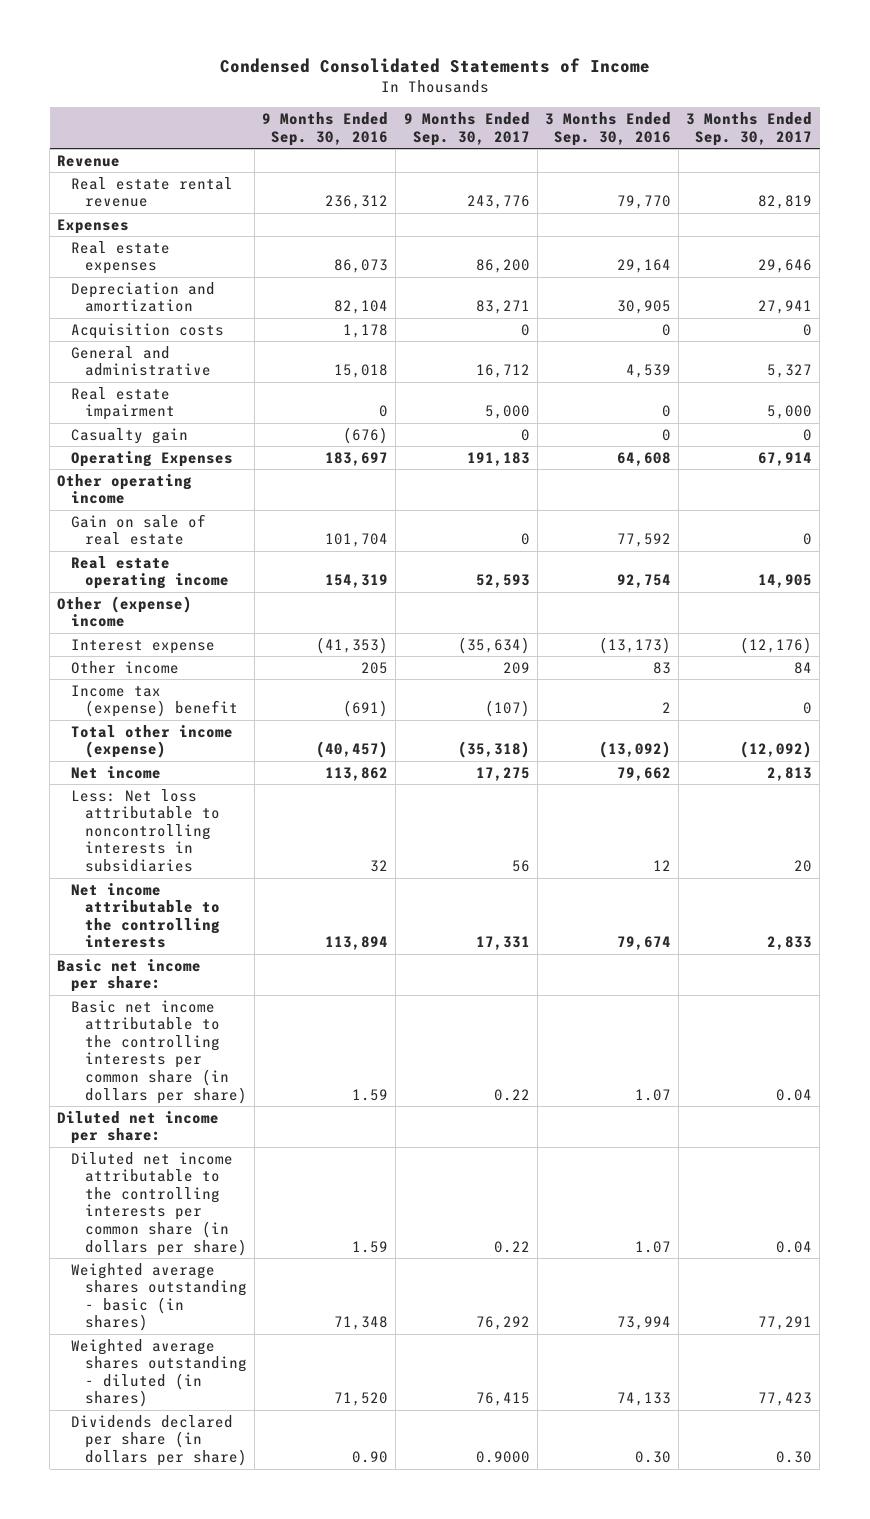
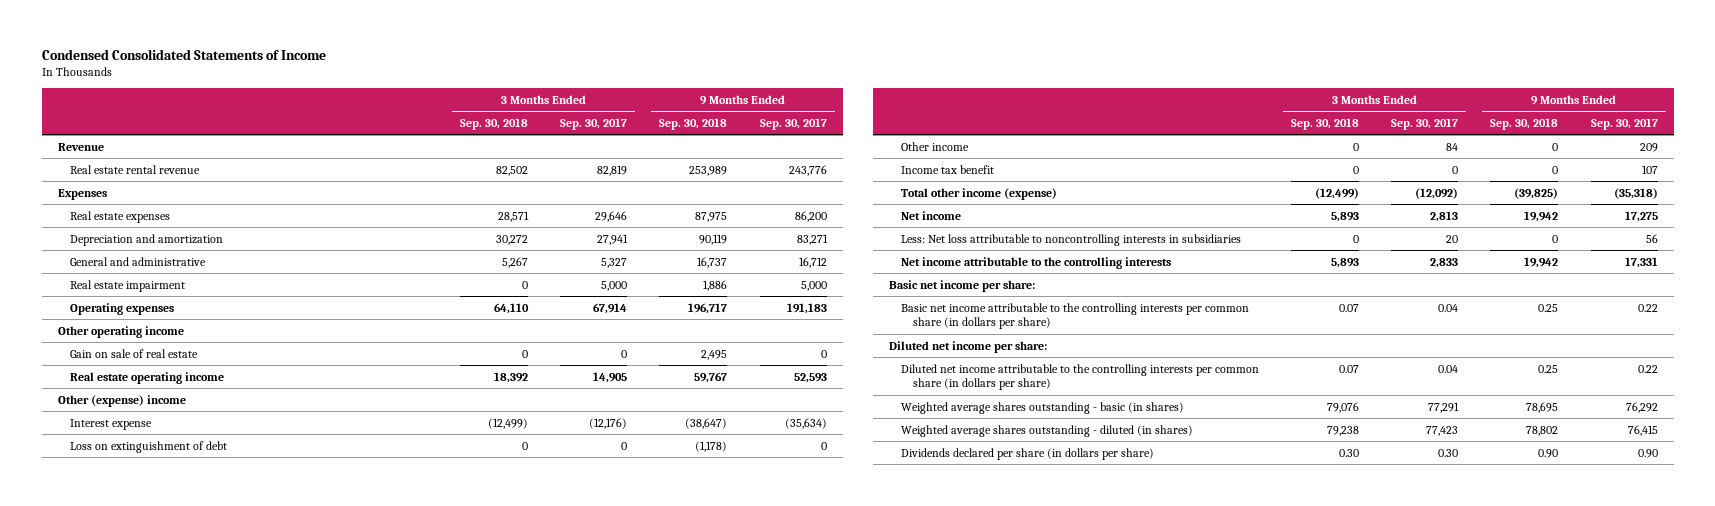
- | 9 Months Ended Sep. 30, 2016 | 9 Months Ended Sep. 30, 2017 | 3 Months Ended Sep. 30, 2016 | 3 Months Ended Sep. 30, 2017
+ | 3 Months Ended Sep. 30, 2018 | 3 Months Ended Sep. 30, 2017 | 9 Months Ended Sep. 30, 2018 | 9 Months Ended Sep. 30, 2017
- Acquisition costs | 1,178 | 0 | 0 | 0
- Casualty gain | (676) | 0 | 0 | 0
- Operating Expenses | 183,697 | 191,183 | 64,608 | 67,914
+ Operating expenses | 64,110 | 67,914 | 196,717 | 191,183
+ Loss on extinguishment of debt | 0 | 0 | (1,178) | 0
- Income tax (expense) benefit | (691) | (107) | 2 | 0
+ Income tax benefit | 0 | 0 | 0 | 107
- Dividends declared per share (in dollars per share) | 0.90 | 0.9000 | 0.30 | 0.30
+ Dividends declared per share (in dollars per share) | 0.30 | 0.30 | 0.90 | 0.90

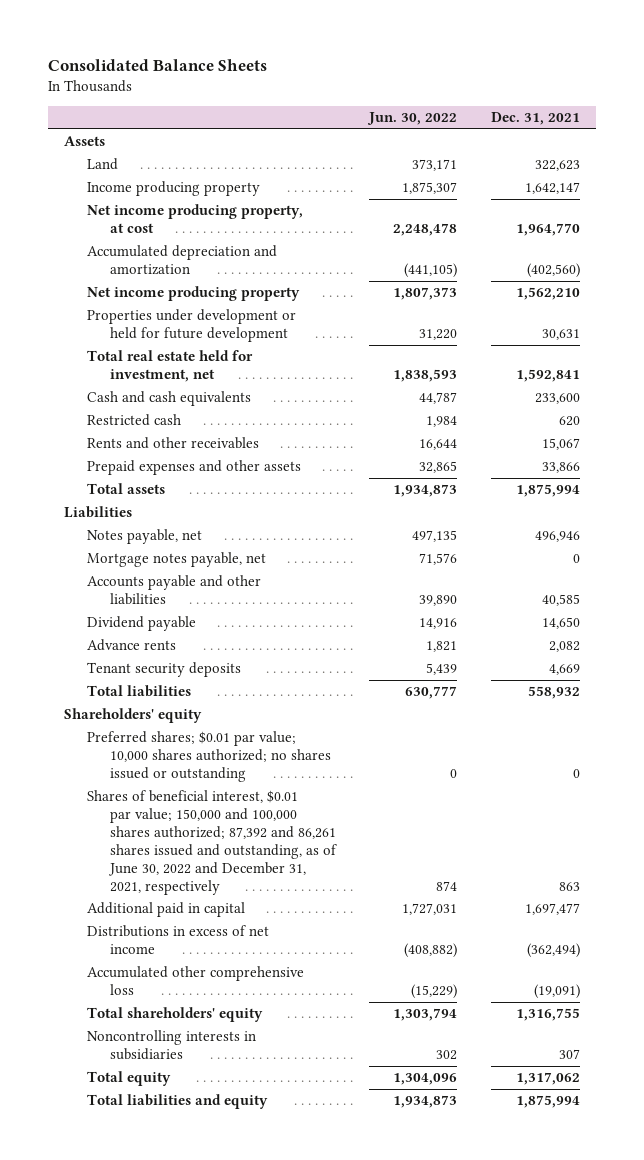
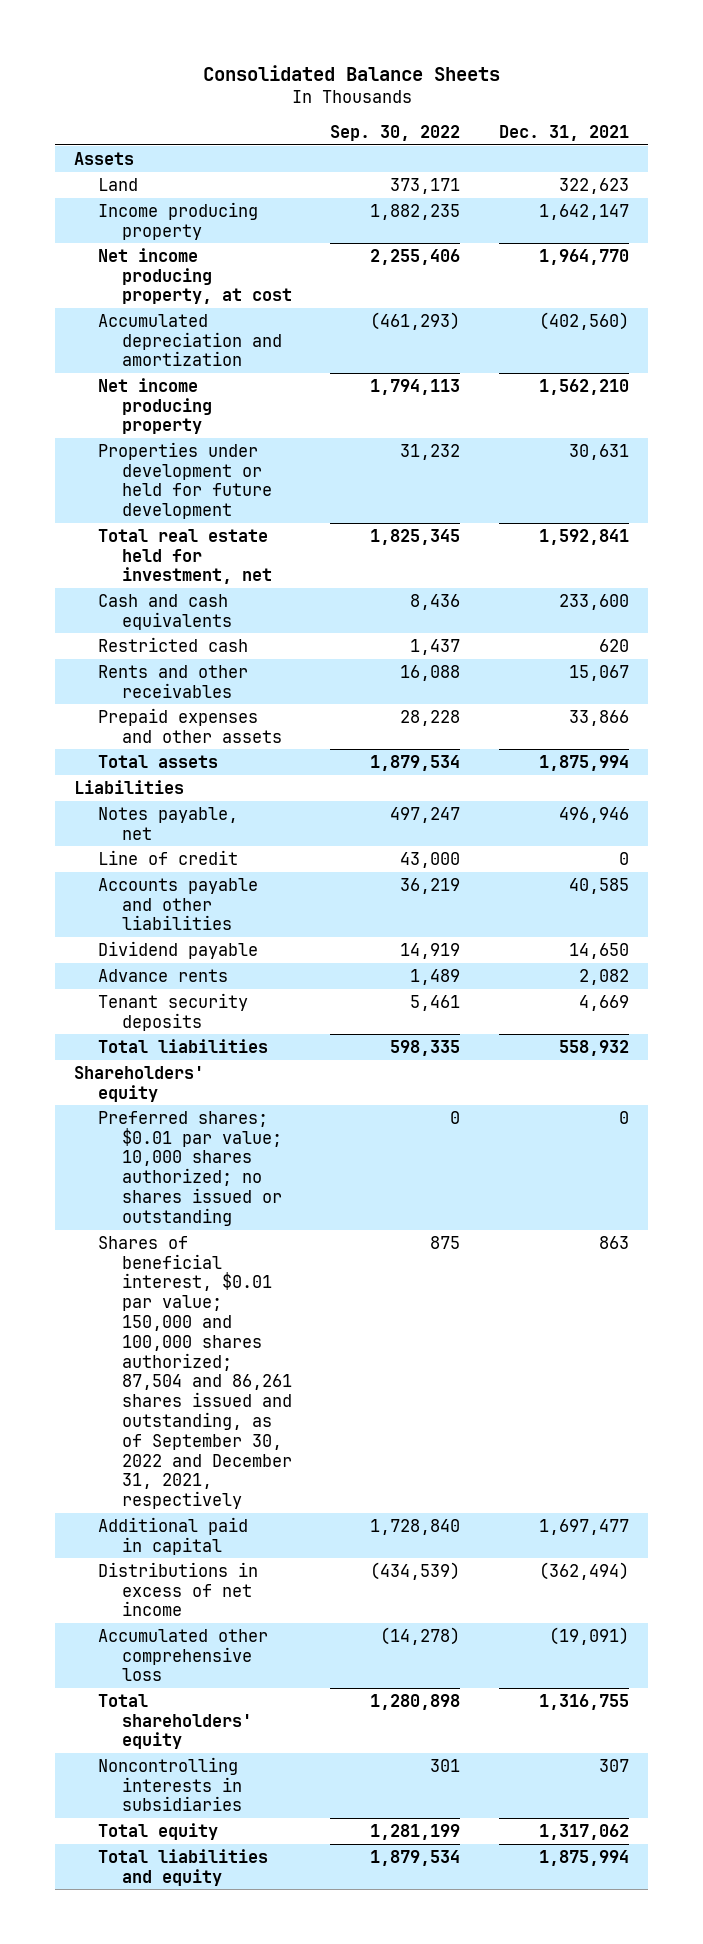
- | Jun. 30, 2022 | Dec. 31, 2021
+ | Sep. 30, 2022 | Dec. 31, 2021
- Mortgage notes payable, net | 71,576 | 0
+ Line of credit | 43,000 | 0
- Shares of beneficial interest, $0.01 par value; 150,000 and 100,000 shares authorized; 87,392 and 86,261 shares issued and outstanding, as of June 30, 2022 and December 31, 2021, respectively | 874 | 863
+ Shares of beneficial interest, $0.01 par value; 150,000 and 100,000 shares authorized; 87,504 and 86,261 shares issued and outstanding, as of September 30, 2022 and December 31, 2021, respectively | 875 | 863

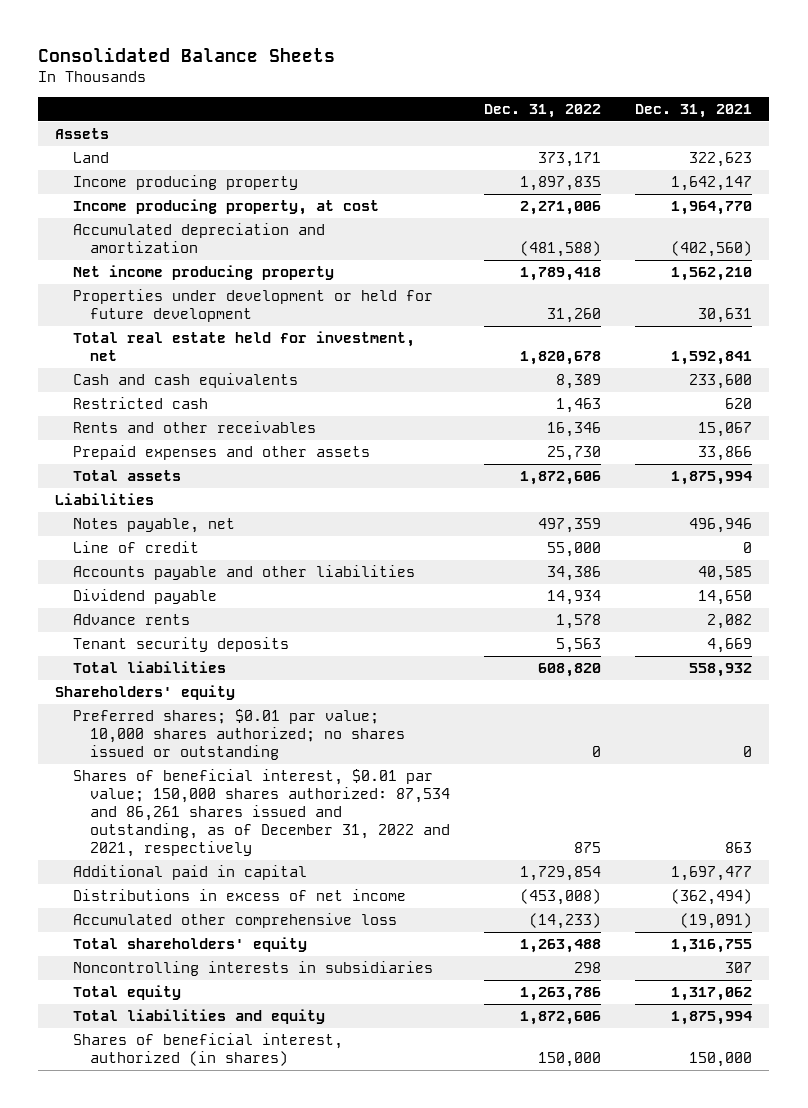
- | Sep. 30, 2022 | Dec. 31, 2021
+ | Dec. 31, 2022 | Dec. 31, 2021
- Net income producing property, at cost | 2,255,406 | 1,964,770
+ Income producing property, at cost | 2,271,006 | 1,964,770
- Shares of beneficial interest, $0.01 par value; 150,000 and 100,000 shares authorized; 87,504 and 86,261 shares issued and outstanding, as of September 30, 2022 and December 31, 2021, respectively | 875 | 863
+ Shares of beneficial interest, $0.01 par value; 150,000 shares authorized: 87,534 and 86,261 shares issued and outstanding, as of December 31, 2022 and 2021, respectively | 875 | 863
+ Shares of beneficial interest, authorized (in shares) | 150,000 | 150,000

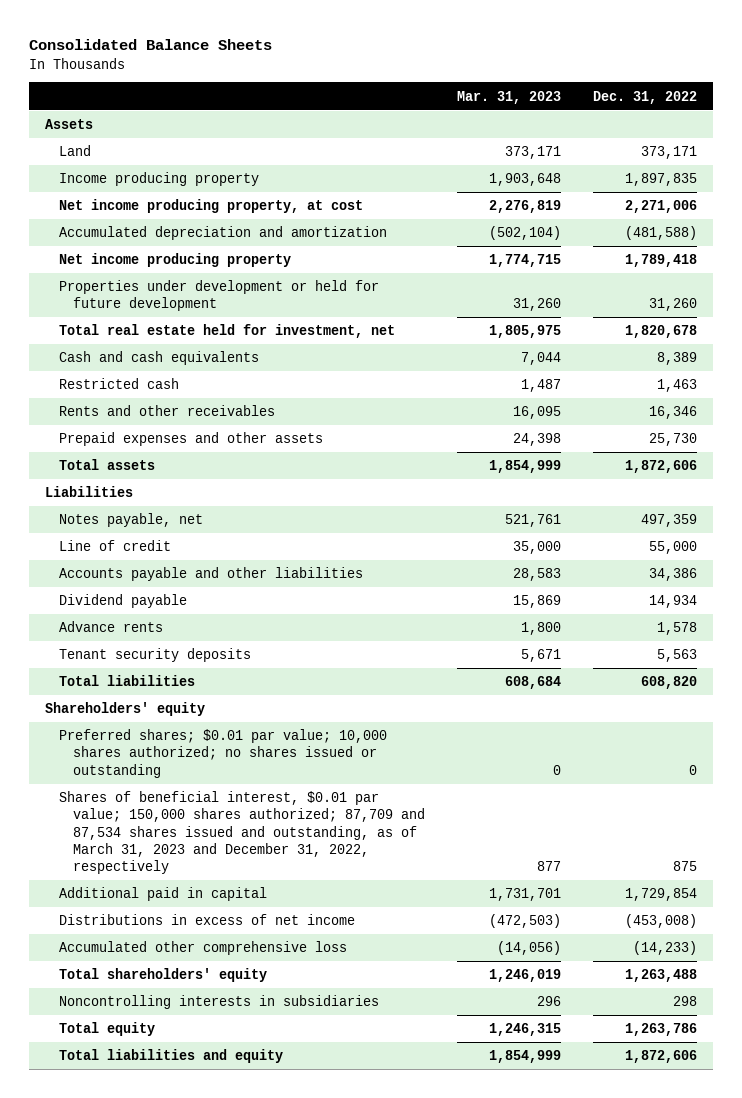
- | Dec. 31, 2022 | Dec. 31, 2021
+ | Mar. 31, 2023 | Dec. 31, 2022
- Income producing property, at cost | 2,271,006 | 1,964,770
+ Net income producing property, at cost | 2,276,819 | 2,271,006
- Shares of beneficial interest, $0.01 par value; 150,000 shares authorized: 87,534 and 86,261 shares issued and outstanding, as of December 31, 2022 and 2021, respectively | 875 | 863
+ Shares of beneficial interest, $0.01 par value; 150,000 shares authorized; 87,709 and 87,534 shares issued and outstanding, as of March 31, 2023 and December 31, 2022, respectively | 877 | 875
- Shares of beneficial interest, authorized (in shares) | 150,000 | 150,000

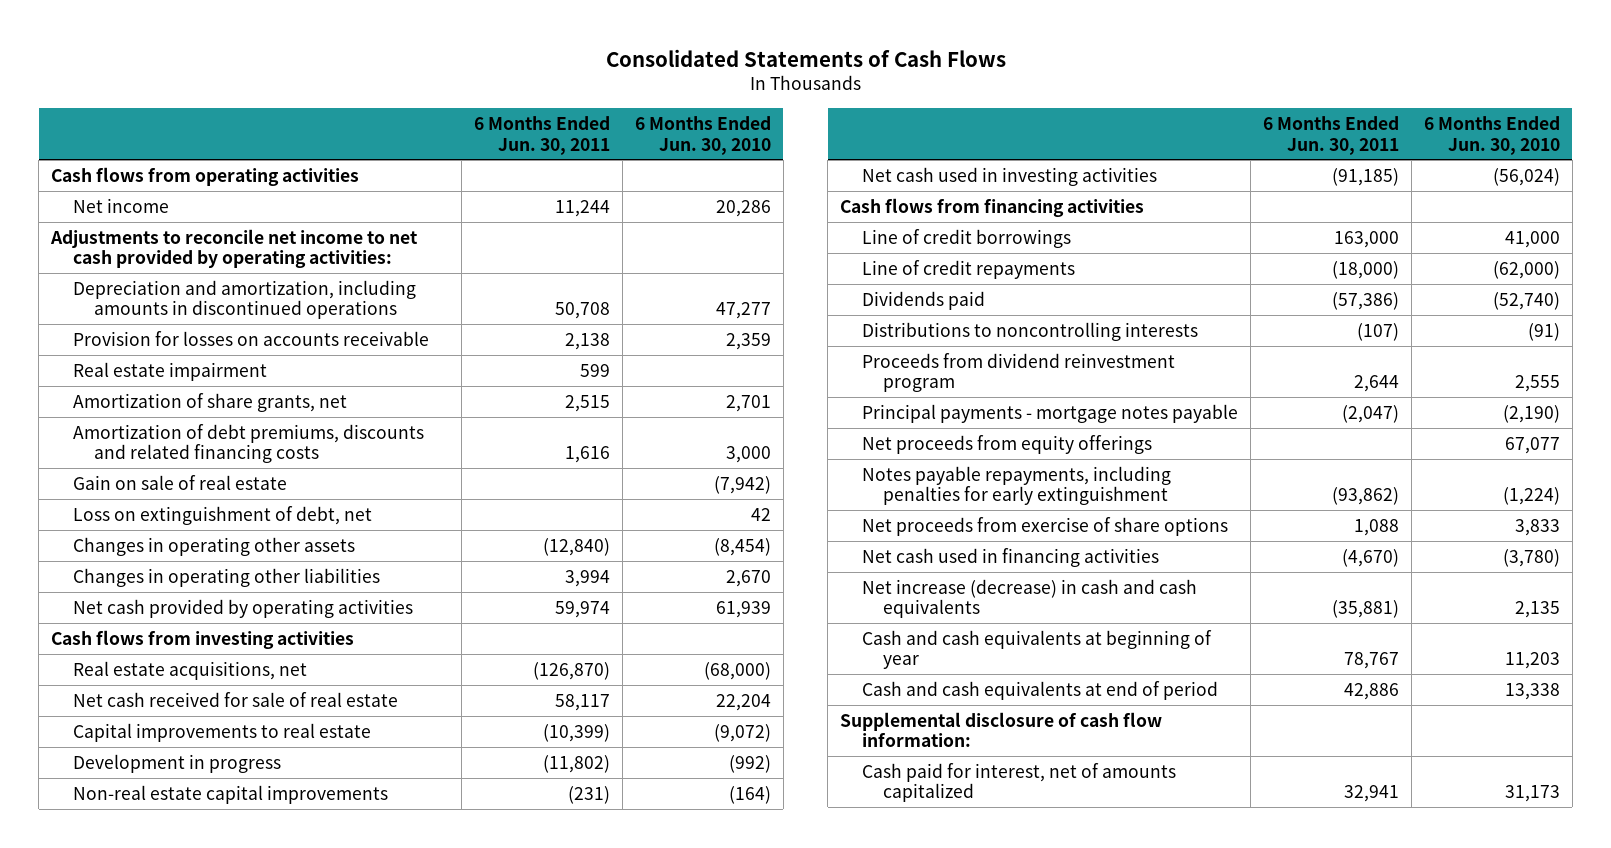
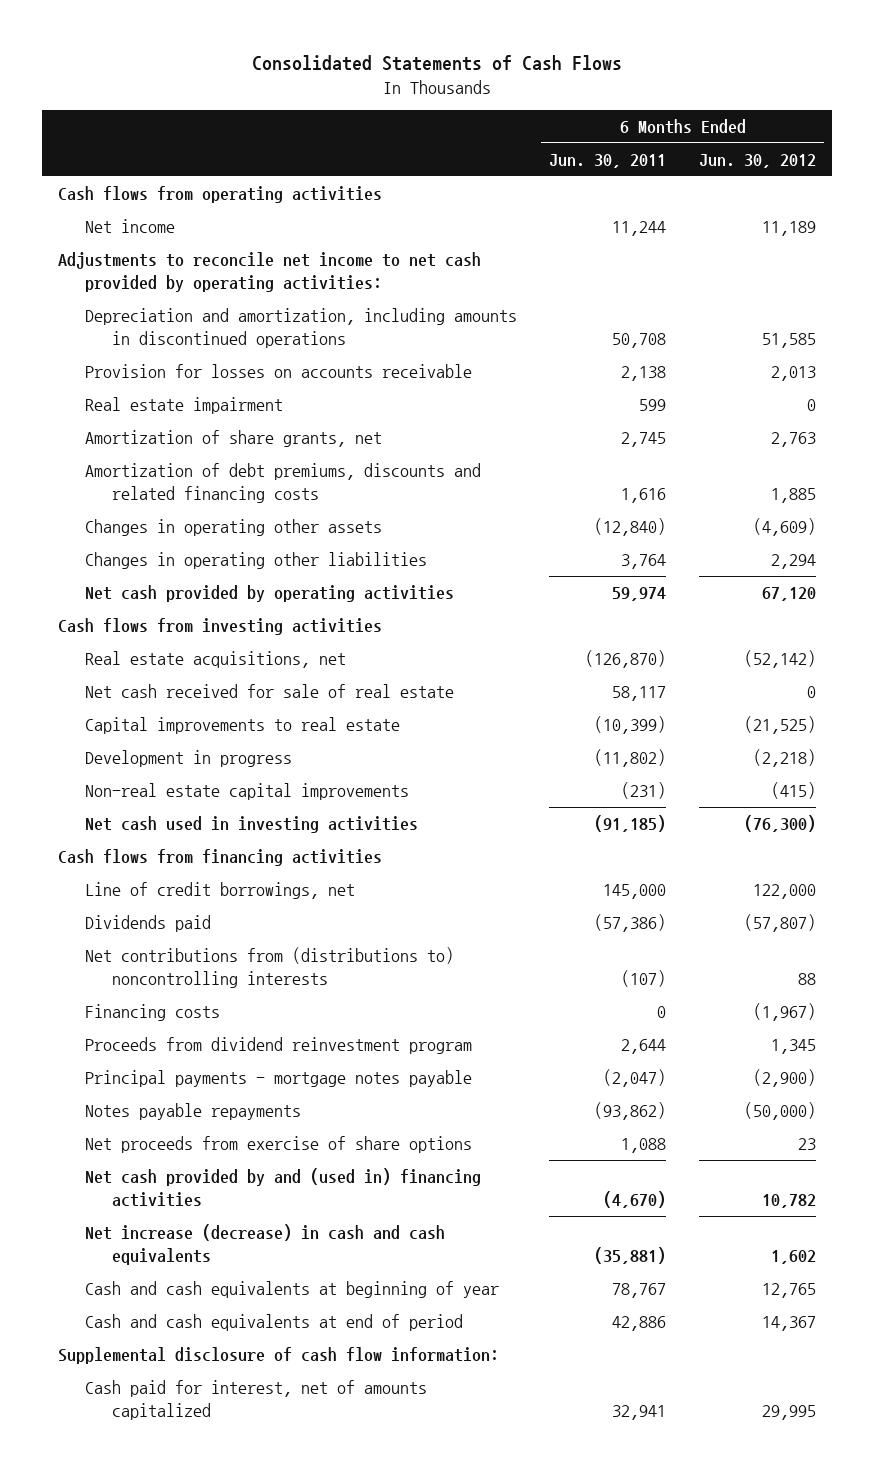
- | 6 Months Ended Jun. 30, 2011 | 6 Months Ended Jun. 30, 2010
+ | 6 Months Ended Jun. 30, 2011 | 6 Months Ended Jun. 30, 2012
- Amortization of share grants, net | 2,515 | 2,701
+ Amortization of share grants, net | 2,745 | 2,763
- Gain on sale of real estate | | (7,942)
- Loss on extinguishment of debt, net | | 42
- Changes in operating other liabilities | 3,994 | 2,670
+ Changes in operating other liabilities | 3,764 | 2,294
- Line of credit borrowings | 163,000 | 41,000
- Line of credit repayments | (18,000) | (62,000)
+ Line of credit borrowings, net | 145,000 | 122,000
- Distributions to noncontrolling interests | (107) | (91)
+ Net contributions from (distributions to) noncontrolling interests | (107) | 88
+ Financing costs | 0 | (1,967)
- Net proceeds from equity offerings | | 67,077
- Notes payable repayments, including penalties for early extinguishment | (93,862) | (1,224)
+ Notes payable repayments | (93,862) | (50,000)
- Net cash used in financing activities | (4,670) | (3,780)
+ Net cash provided by and (used in) financing activities | (4,670) | 10,782

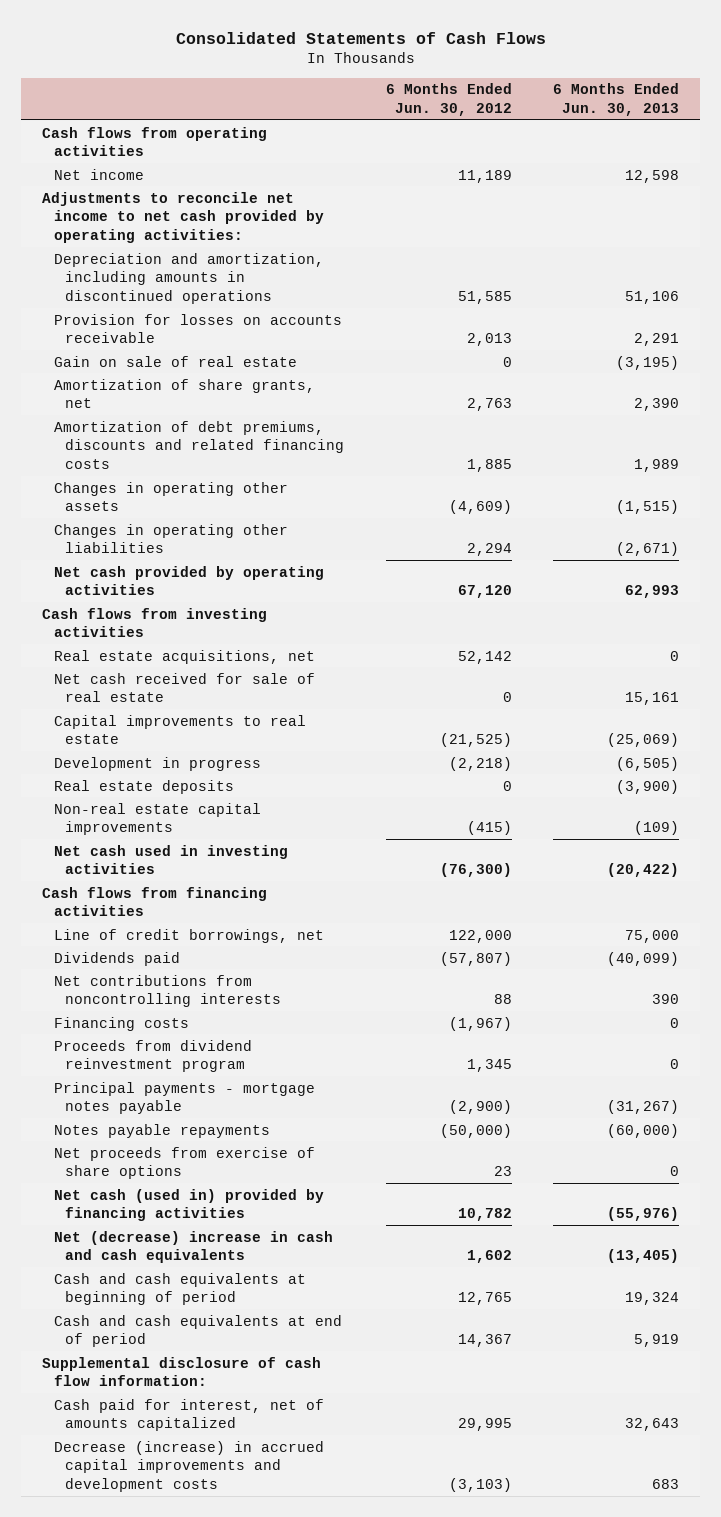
- | 6 Months Ended Jun. 30, 2011 | 6 Months Ended Jun. 30, 2012
+ | 6 Months Ended Jun. 30, 2012 | 6 Months Ended Jun. 30, 2013
- Real estate impairment | 599 | 0
+ Gain on sale of real estate | 0 | (3,195)
- Real estate acquisitions, net | (126,870) | (52,142)
+ Real estate acquisitions, net | 52,142 | 0
+ Real estate deposits | 0 | (3,900)
- Net contributions from (distributions to) noncontrolling interests | (107) | 88
+ Net contributions from noncontrolling interests | 88 | 390
- Net cash provided by and (used in) financing activities | (4,670) | 10,782
- Net increase (decrease) in cash and cash equivalents | (35,881) | 1,602
- Cash and cash equivalents at beginning of year | 78,767 | 12,765
+ Net cash (used in) provided by financing activities | 10,782 | (55,976)
+ Net (decrease) increase in cash and cash equivalents | 1,602 | (13,405)
+ Cash and cash equivalents at beginning of period | 12,765 | 19,324
+ Decrease (increase) in accrued capital improvements and development costs | (3,103) | 683

